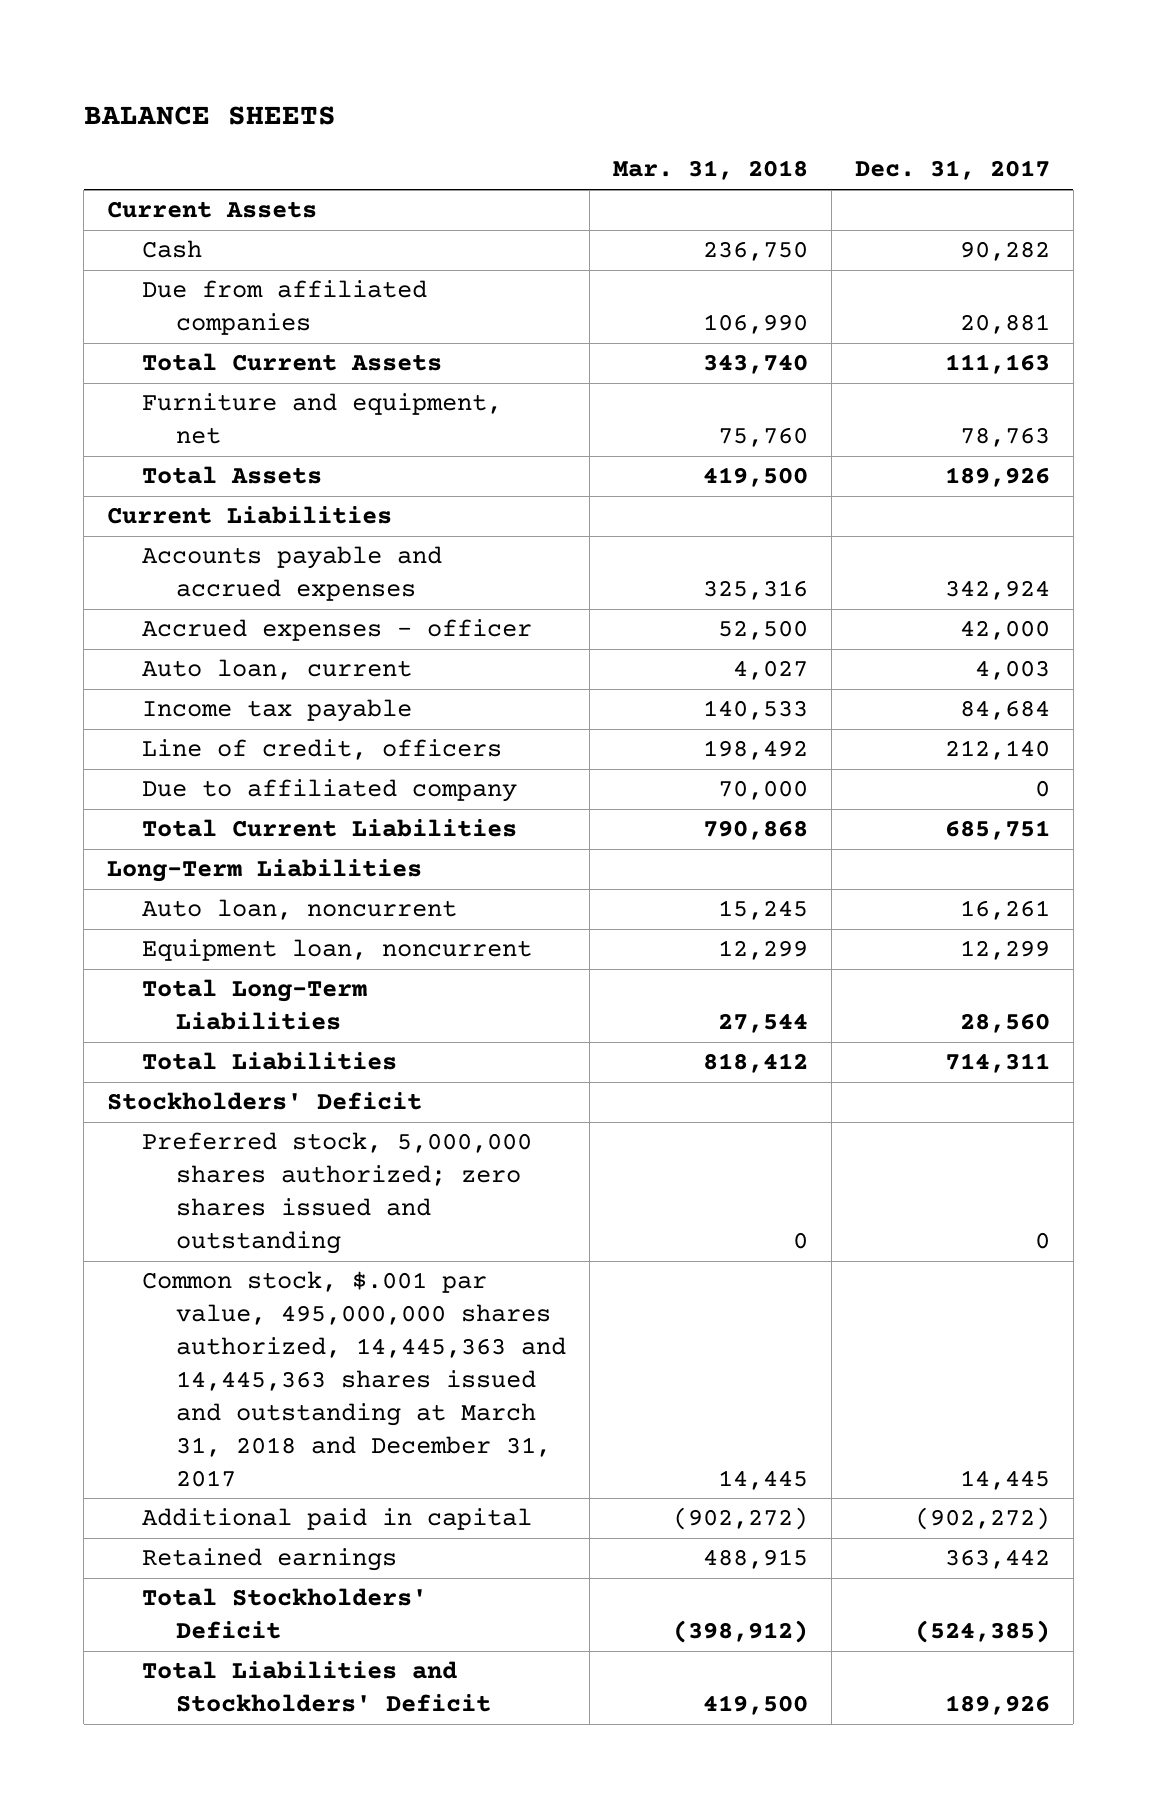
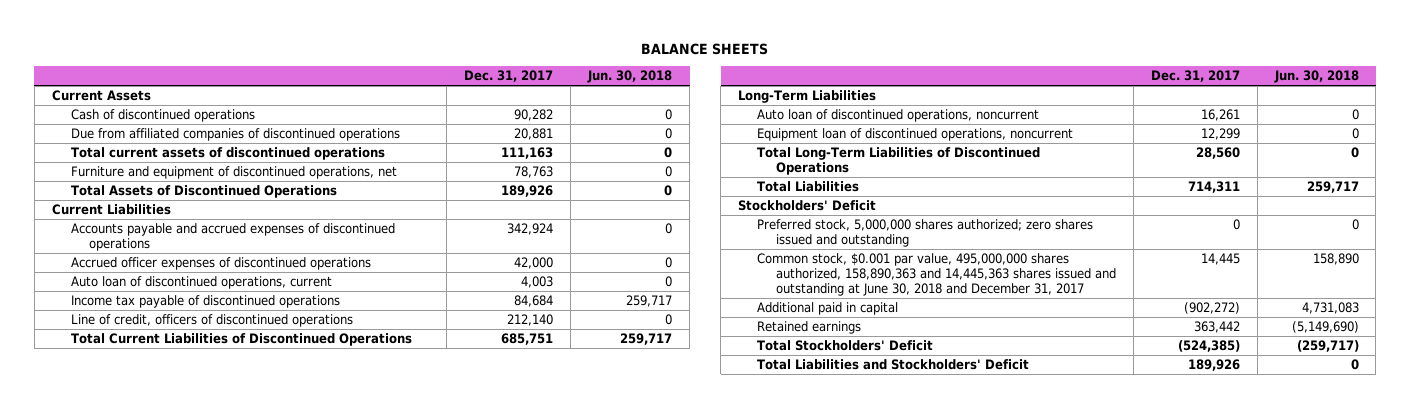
- | Mar. 31, 2018 | Dec. 31, 2017
+ | Dec. 31, 2017 | Jun. 30, 2018
- Cash | 236,750 | 90,282
- Due from affiliated companies | 106,990 | 20,881
- Total Current Assets | 343,740 | 111,163
- Furniture and equipment, net | 75,760 | 78,763
- Total Assets | 419,500 | 189,926
+ Cash of discontinued operations | 90,282 | 0
+ Due from affiliated companies of discontinued operations | 20,881 | 0
+ Total current assets of discontinued operations | 111,163 | 0
+ Furniture and equipment of discontinued operations, net | 78,763 | 0
+ Total Assets of Discontinued Operations | 189,926 | 0
- Accounts payable and accrued expenses | 325,316 | 342,924
- Accrued expenses - officer | 52,500 | 42,000
- Auto loan, current | 4,027 | 4,003
- Income tax payable | 140,533 | 84,684
- Line of credit, officers | 198,492 | 212,140
- Due to affiliated company | 70,000 | 0
- Total Current Liabilities | 790,868 | 685,751
+ Accounts payable and accrued expenses of discontinued operations | 342,924 | 0
+ Accrued officer expenses of discontinued operations | 42,000 | 0
+ Auto loan of discontinued operations, current | 4,003 | 0
+ Income tax payable of discontinued operations | 84,684 | 259,717
+ Line of credit, officers of discontinued operations | 212,140 | 0
+ Total Current Liabilities of Discontinued Operations | 685,751 | 259,717
- Auto loan, noncurrent | 15,245 | 16,261
- Equipment loan, noncurrent | 12,299 | 12,299
- Total Long-Term Liabilities | 27,544 | 28,560
+ Auto loan of discontinued operations, noncurrent | 16,261 | 0
+ Equipment loan of discontinued operations, noncurrent | 12,299 | 0
+ Total Long-Term Liabilities of Discontinued Operations | 28,560 | 0
- Common stock, $.001 par value, 495,000,000 shares authorized, 14,445,363 and 14,445,363 shares issued and outstanding at March 31, 2018 and December 31, 2017 | 14,445 | 14,445
+ Common stock, $0.001 par value, 495,000,000 shares authorized, 158,890,363 and 14,445,363 shares issued and outstanding at June 30, 2018 and December 31, 2017 | 14,445 | 158,890

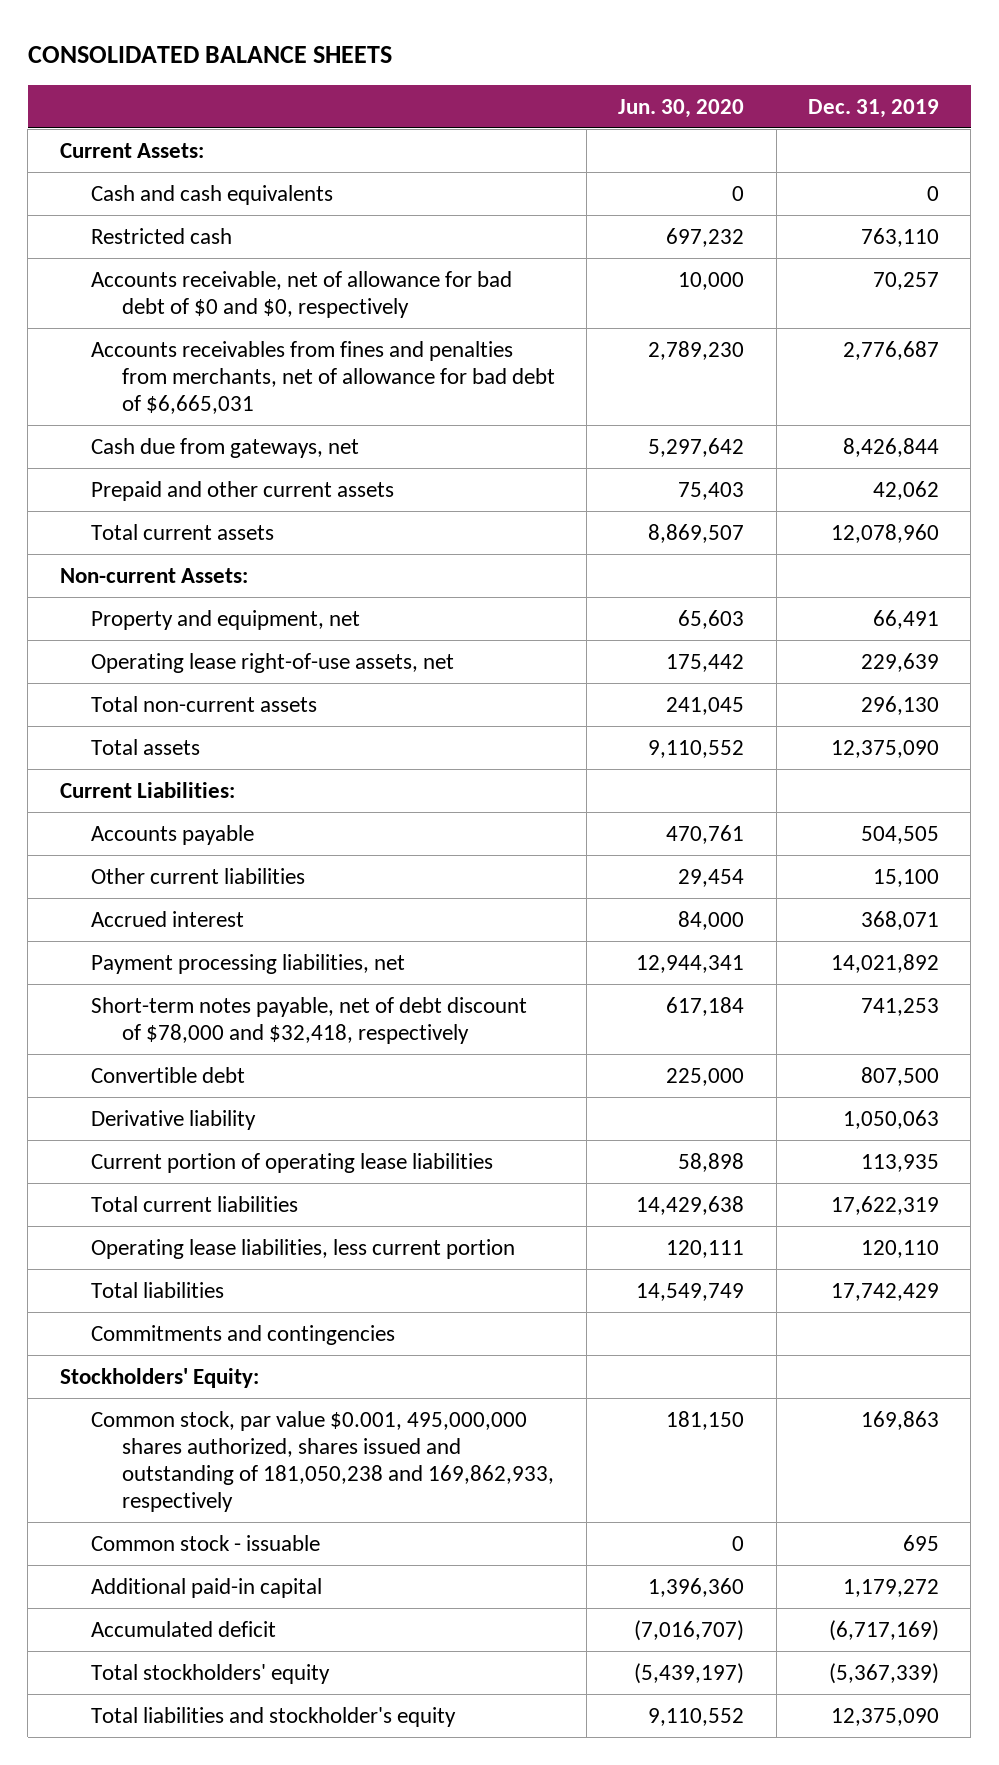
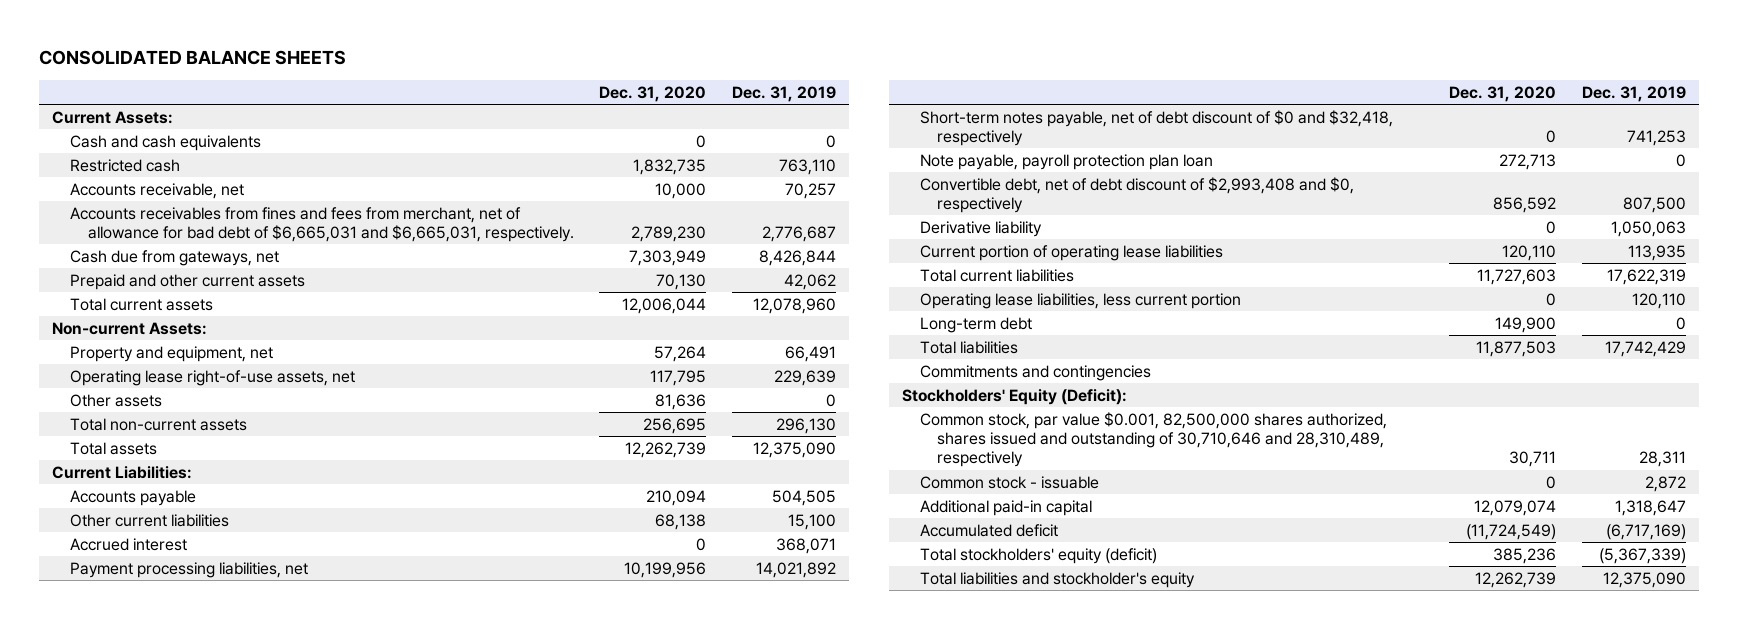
- | Jun. 30, 2020 | Dec. 31, 2019
+ | Dec. 31, 2020 | Dec. 31, 2019
- Accounts receivable, net of allowance for bad debt of $0 and $0, respectively | 10,000 | 70,257
- Accounts receivables from fines and penalties from merchants, net of allowance for bad debt of $6,665,031 | 2,789,230 | 2,776,687
+ Accounts receivable, net | 10,000 | 70,257
+ Accounts receivables from fines and fees from merchant, net of allowance for bad debt of $6,665,031 and $6,665,031, respectively. | 2,789,230 | 2,776,687
+ Other assets | 81,636 | 0
- Short-term notes payable, net of debt discount of $78,000 and $32,418, respectively | 617,184 | 741,253
- Convertible debt | 225,000 | 807,500
+ Short-term notes payable, net of debt discount of $0 and $32,418, respectively | 0 | 741,253
+ Note payable, payroll protection plan loan | 272,713 | 0
+ Convertible debt, net of debt discount of $2,993,408 and $0, respectively | 856,592 | 807,500
+ Long-term debt | 149,900 | 0
- Stockholders' Equity:
- Common stock, par value $0.001, 495,000,000 shares authorized, shares issued and outstanding of 181,050,238 and 169,862,933, respectively | 181,150 | 169,863
- Common stock - issuable | 0 | 695
- Additional paid-in capital | 1,396,360 | 1,179,272
+ Stockholders' Equity (Deficit):
+ Common stock, par value $0.001, 82,500,000 shares authorized, shares issued and outstanding of 30,710,646 and 28,310,489, respectively | 30,711 | 28,311
+ Common stock - issuable | 0 | 2,872
+ Additional paid-in capital | 12,079,074 | 1,318,647
- Total stockholders' equity | (5,439,197) | (5,367,339)
+ Total stockholders' equity (deficit) | 385,236 | (5,367,339)

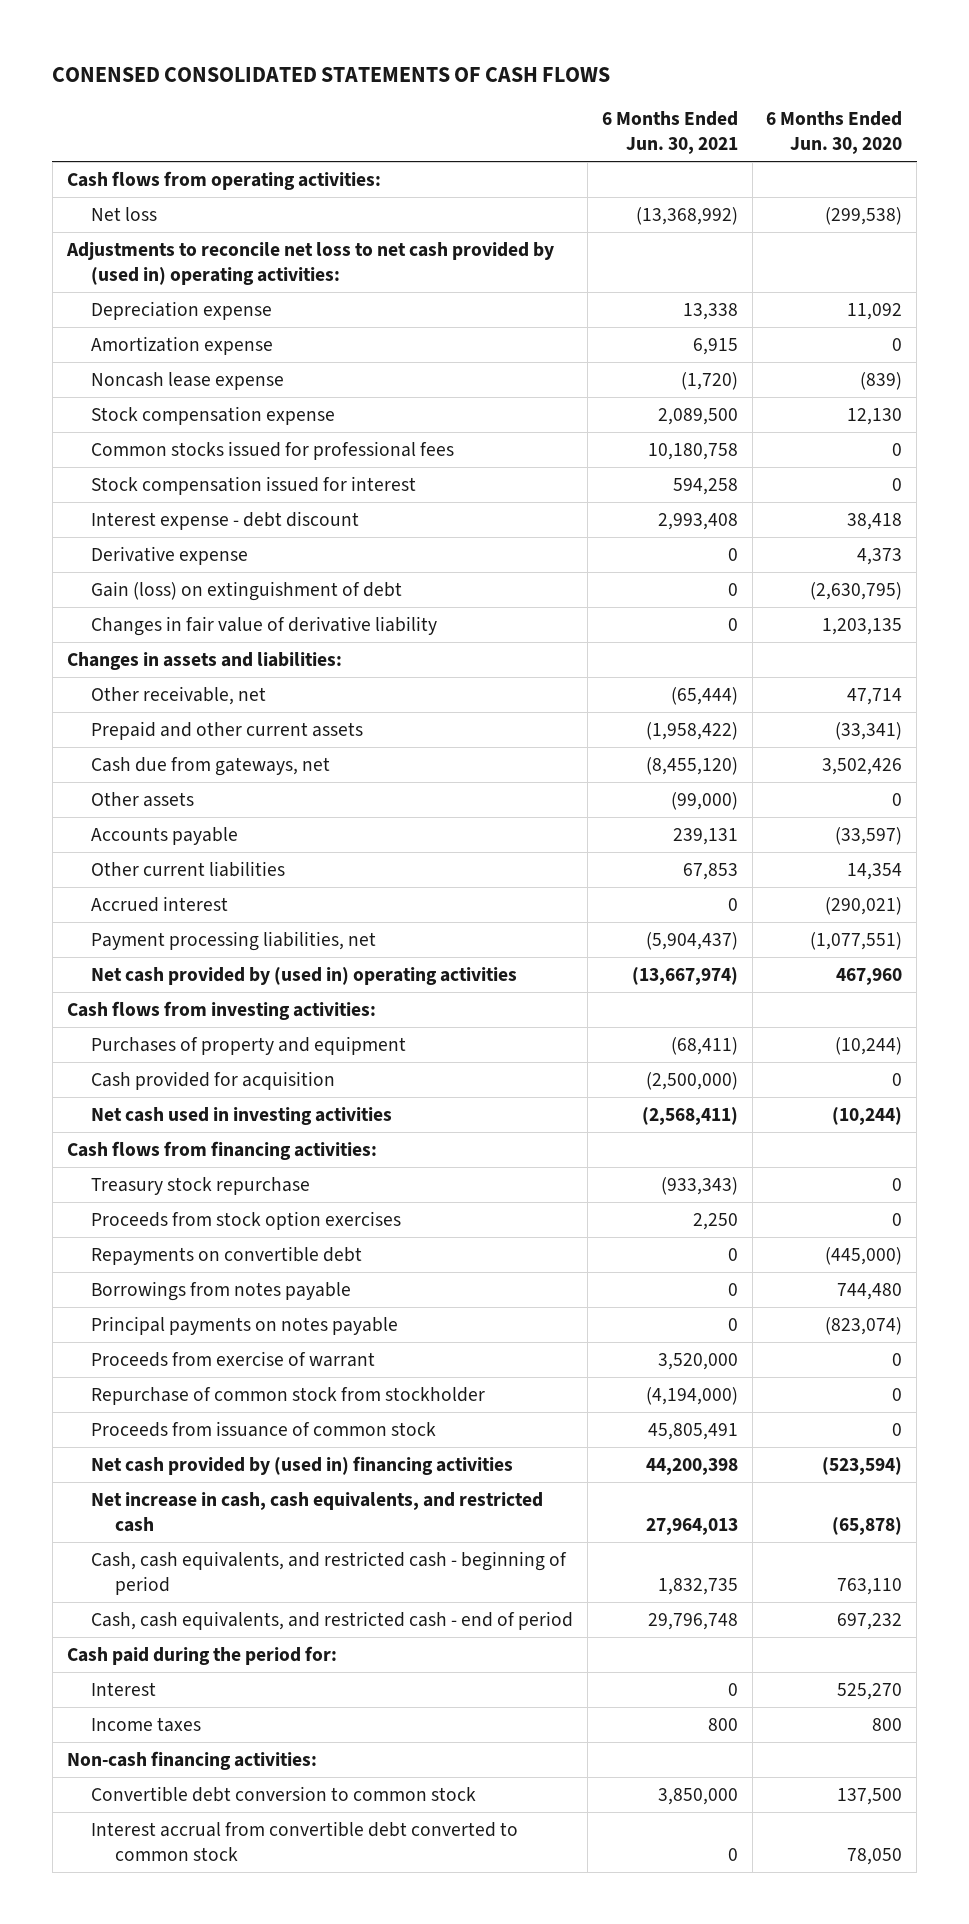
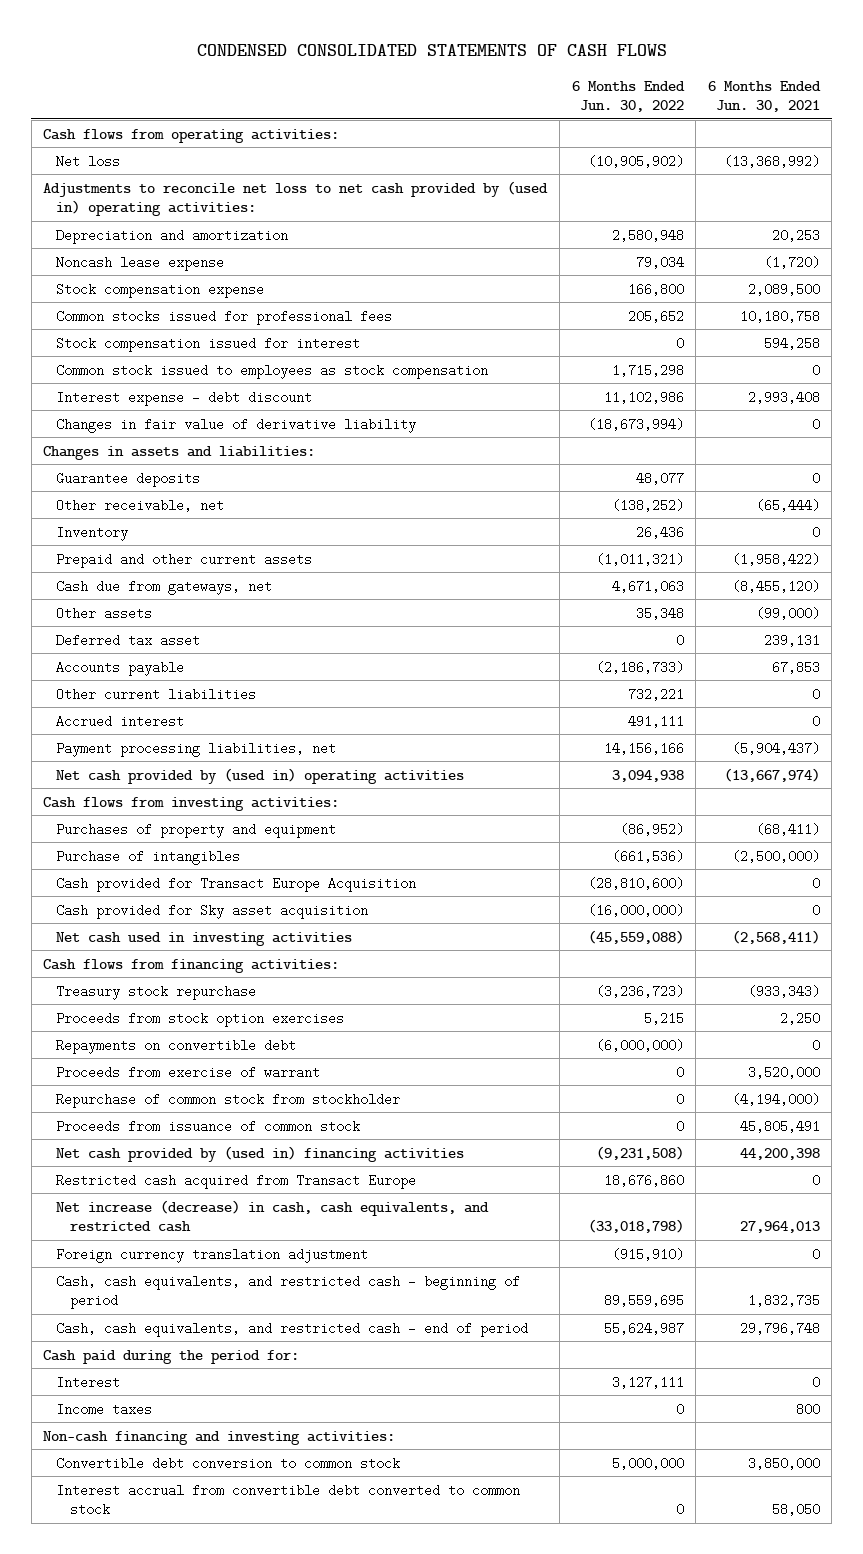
- CONENSED CONSOLIDATED STATEMENTS OF CASH FLOWS
+ CONDENSED CONSOLIDATED STATEMENTS OF CASH FLOWS
- | 6 Months Ended Jun. 30, 2021 | 6 Months Ended Jun. 30, 2020
+ | 6 Months Ended Jun. 30, 2022 | 6 Months Ended Jun. 30, 2021
- Depreciation expense | 13,338 | 11,092
- Amortization expense | 6,915 | 0
+ Depreciation and amortization | 2,580,948 | 20,253
+ Common stock issued to employees as stock compensation | 1,715,298 | 0
- Derivative expense | 0 | 4,373
- Gain (loss) on extinguishment of debt | 0 | (2,630,795)
+ Guarantee deposits | 48,077 | 0
+ Inventory | 26,436 | 0
- Accounts payable | 239,131 | (33,597)
- Other current liabilities | 67,853 | 14,354
+ Deferred tax asset | 0 | 239,131
+ Accounts payable | (2,186,733) | 67,853
+ Other current liabilities | 732,221 | 0
- Cash provided for acquisition | (2,500,000) | 0
+ Purchase of intangibles | (661,536) | (2,500,000)
+ Cash provided for Transact Europe Acquisition | (28,810,600) | 0
+ Cash provided for Sky asset acquisition | (16,000,000) | 0
- Borrowings from notes payable | 0 | 744,480
- Principal payments on notes payable | 0 | (823,074)
- Net increase in cash, cash equivalents, and restricted cash | 27,964,013 | (65,878)
+ Restricted cash acquired from Transact Europe | 18,676,860 | 0
+ Net increase (decrease) in cash, cash equivalents, and restricted cash | (33,018,798) | 27,964,013
+ Foreign currency translation adjustment | (915,910) | 0
- Non-cash financing activities:
+ Non-cash financing and investing activities:
- Interest accrual from convertible debt converted to common stock | 0 | 78,050
+ Interest accrual from convertible debt converted to common stock | 0 | 58,050

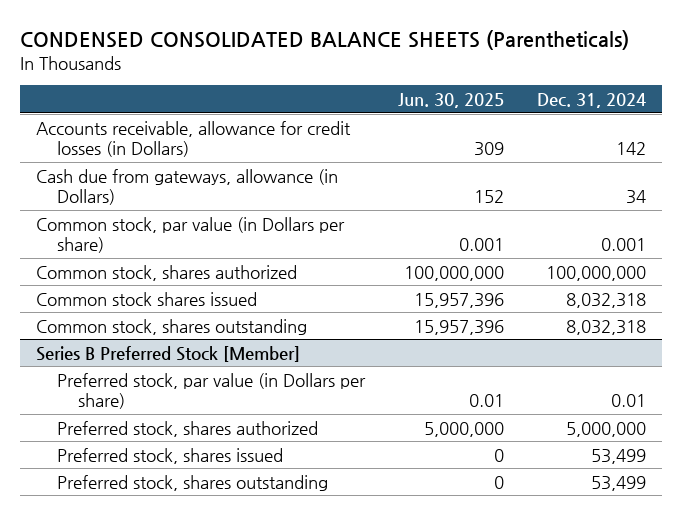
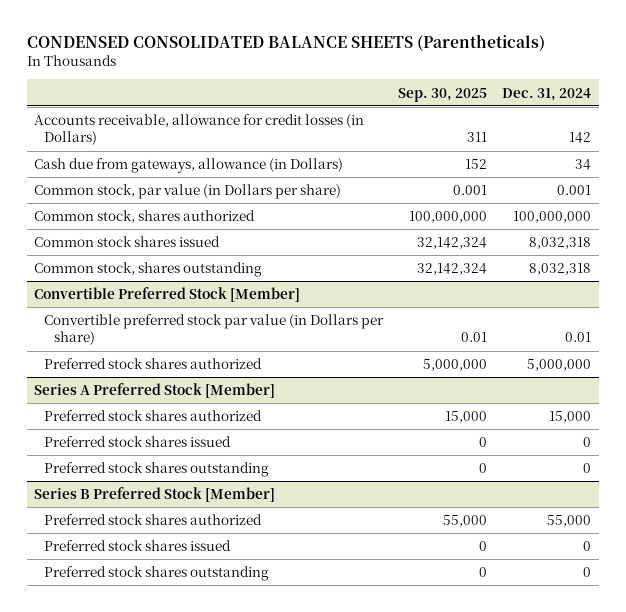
- | Jun. 30, 2025 | Dec. 31, 2024
+ | Sep. 30, 2025 | Dec. 31, 2024
+ Convertible Preferred Stock [Member]
+ Convertible preferred stock par value (in Dollars per share) | 0.01 | 0.01
+ Preferred stock shares authorized | 5,000,000 | 5,000,000
+ Series A Preferred Stock [Member]
+ Preferred stock shares authorized | 15,000 | 15,000
+ Preferred stock shares issued | 0 | 0
+ Preferred stock shares outstanding | 0 | 0
@ Series B Preferred Stock [Member]
- Preferred stock, par value (in Dollars per share) | 0.01 | 0.01
- Preferred stock, shares authorized | 5,000,000 | 5,000,000
- Preferred stock, shares issued | 0 | 53,499
- Preferred stock, shares outstanding | 0 | 53,499
+ Preferred stock shares authorized | 55,000 | 55,000
+ Preferred stock shares issued | 0 | 0
+ Preferred stock shares outstanding | 0 | 0

